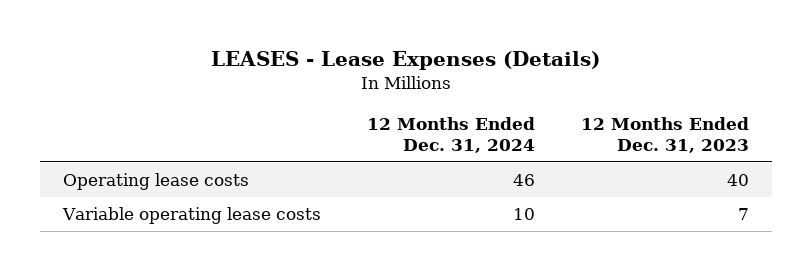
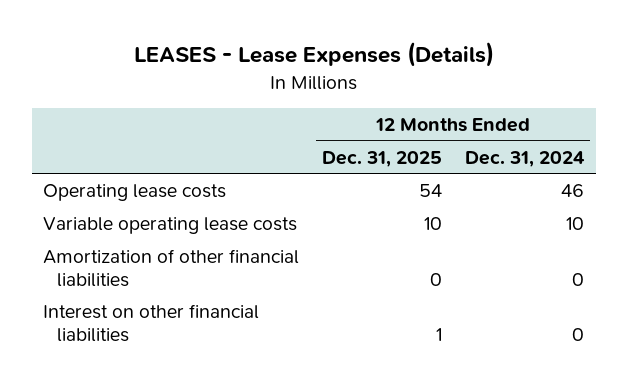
- | 12 Months Ended Dec. 31, 2024 | 12 Months Ended Dec. 31, 2023
+ | 12 Months Ended Dec. 31, 2025 | 12 Months Ended Dec. 31, 2024
+ Amortization of other financial liabilities | 0 | 0
+ Interest on other financial liabilities | 1 | 0

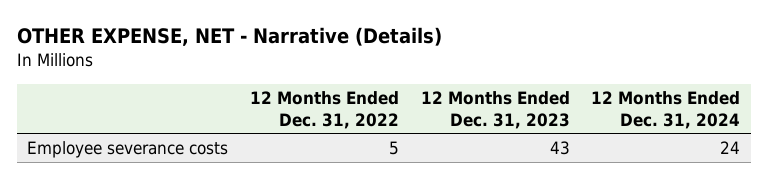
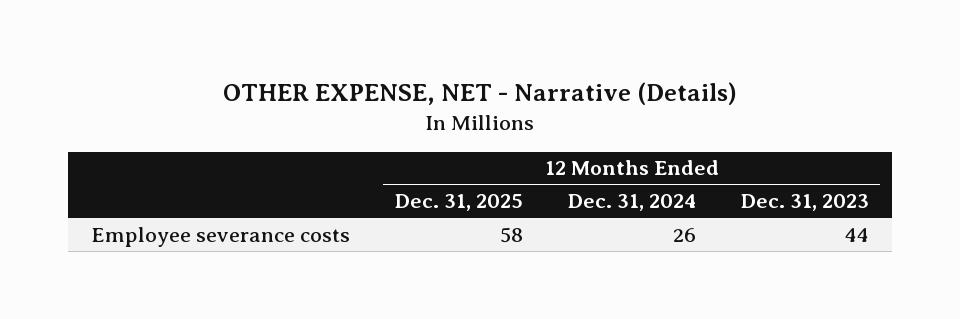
- | 12 Months Ended Dec. 31, 2022 | 12 Months Ended Dec. 31, 2023 | 12 Months Ended Dec. 31, 2024
+ | 12 Months Ended Dec. 31, 2025 | 12 Months Ended Dec. 31, 2024 | 12 Months Ended Dec. 31, 2023
- Employee severance costs | 5 | 43 | 24
+ Employee severance costs | 58 | 26 | 44

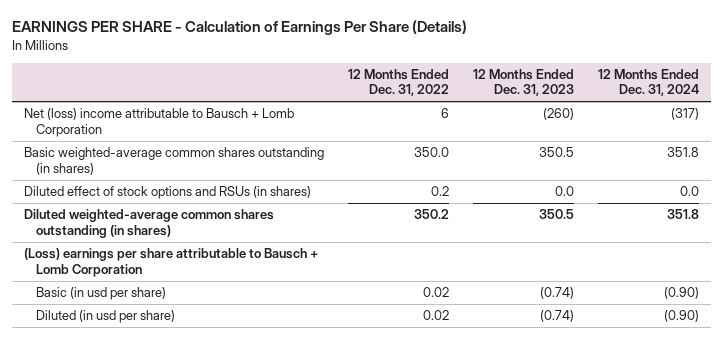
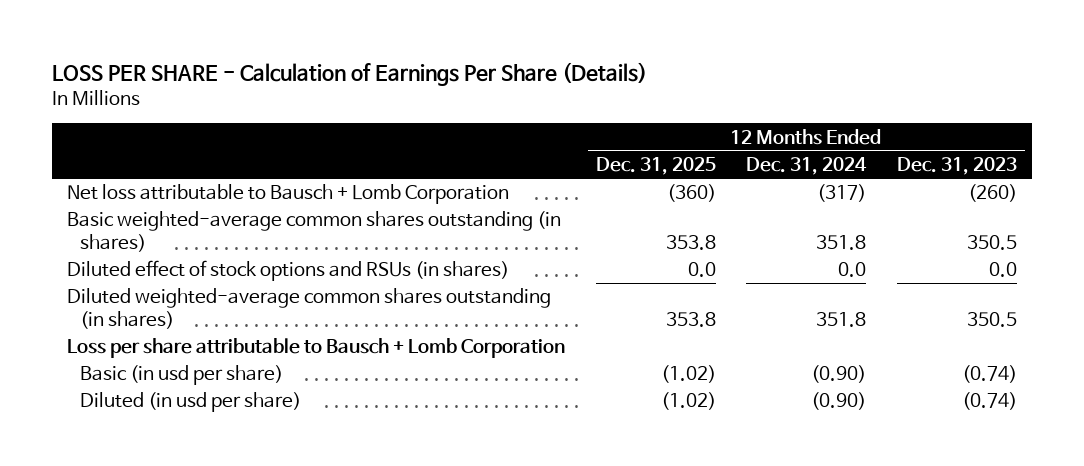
- EARNINGS PER SHARE - Calculation of Earnings Per Share (Details)
+ LOSS PER SHARE - Calculation of Earnings Per Share (Details)
- | 12 Months Ended Dec. 31, 2022 | 12 Months Ended Dec. 31, 2023 | 12 Months Ended Dec. 31, 2024
+ | 12 Months Ended Dec. 31, 2025 | 12 Months Ended Dec. 31, 2024 | 12 Months Ended Dec. 31, 2023
- Net (loss) income attributable to Bausch + Lomb Corporation | 6 | (260) | (317)
+ Net loss attributable to Bausch + Lomb Corporation | (360) | (317) | (260)
- (Loss) earnings per share attributable to Bausch + Lomb Corporation
+ Loss per share attributable to Bausch + Lomb Corporation

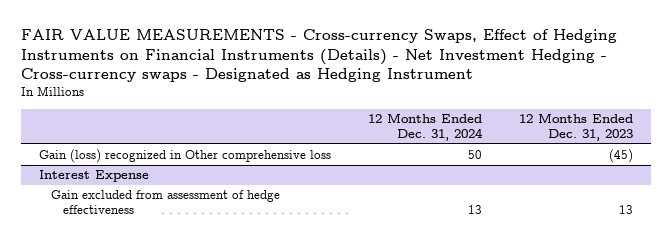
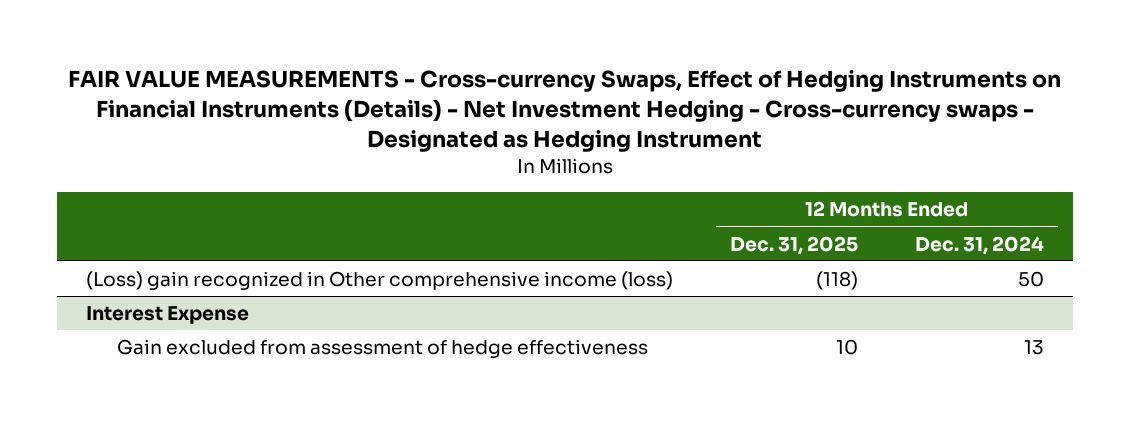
- | 12 Months Ended Dec. 31, 2024 | 12 Months Ended Dec. 31, 2023
+ | 12 Months Ended Dec. 31, 2025 | 12 Months Ended Dec. 31, 2024
- Gain (loss) recognized in Other comprehensive loss | 50 | (45)
+ (Loss) gain recognized in Other comprehensive income (loss) | (118) | 50

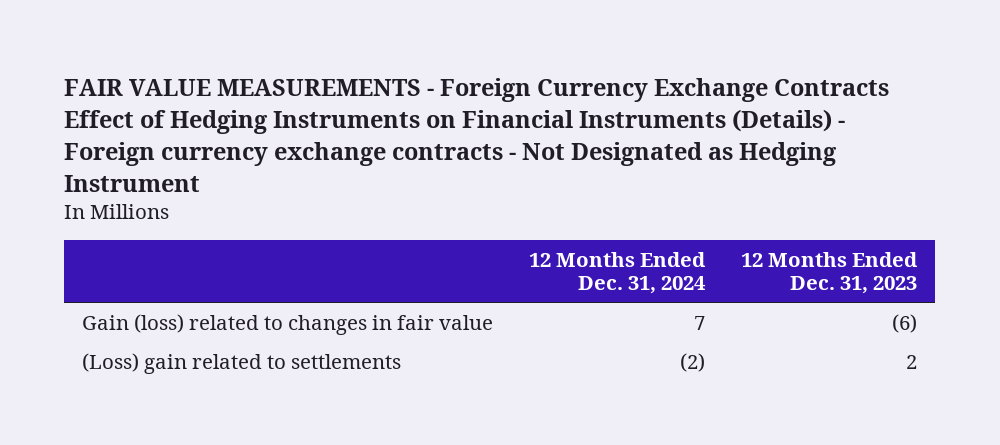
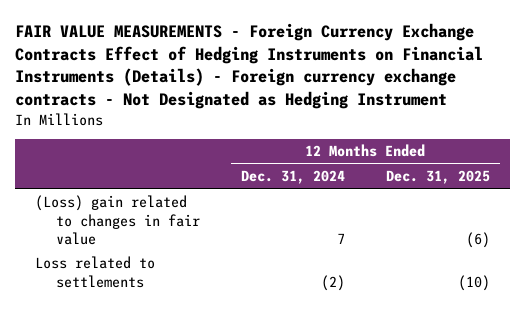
- | 12 Months Ended Dec. 31, 2024 | 12 Months Ended Dec. 31, 2023
+ | 12 Months Ended Dec. 31, 2024 | 12 Months Ended Dec. 31, 2025
- Gain (loss) related to changes in fair value | 7 | (6)
- (Loss) gain related to settlements | (2) | 2
+ (Loss) gain related to changes in fair value | 7 | (6)
+ Loss related to settlements | (2) | (10)

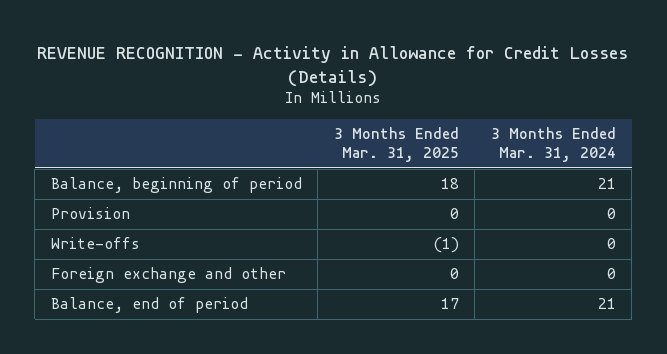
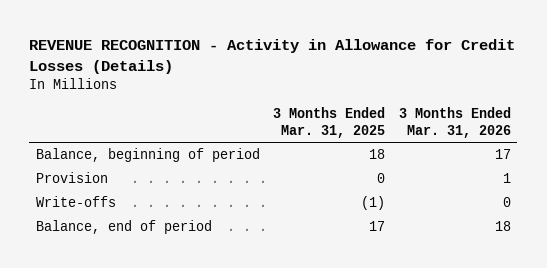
- | 3 Months Ended Mar. 31, 2025 | 3 Months Ended Mar. 31, 2024
+ | 3 Months Ended Mar. 31, 2025 | 3 Months Ended Mar. 31, 2026
- Foreign exchange and other | 0 | 0

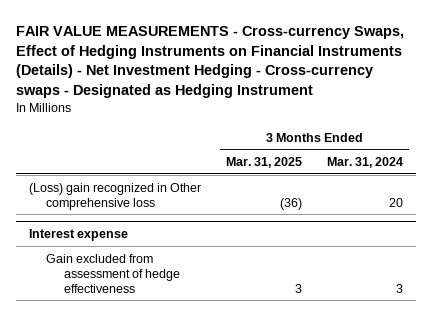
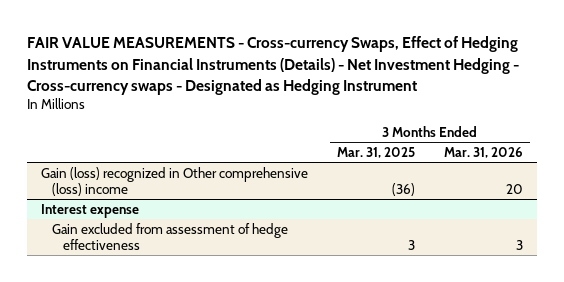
- | 3 Months Ended Mar. 31, 2025 | 3 Months Ended Mar. 31, 2024
+ | 3 Months Ended Mar. 31, 2025 | 3 Months Ended Mar. 31, 2026
- (Loss) gain recognized in Other comprehensive loss | (36) | 20
+ Gain (loss) recognized in Other comprehensive (loss) income | (36) | 20

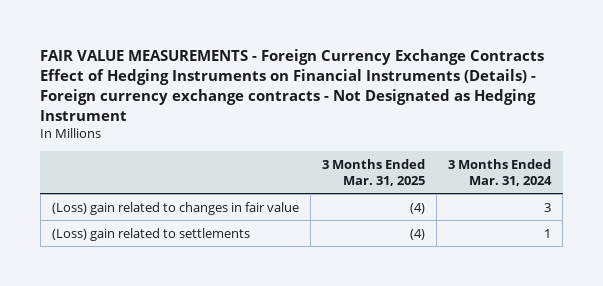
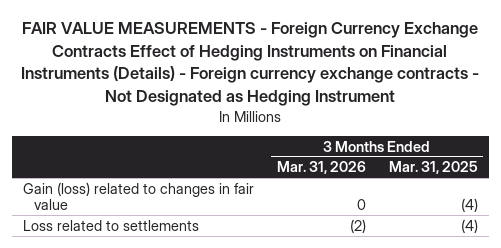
- | 3 Months Ended Mar. 31, 2025 | 3 Months Ended Mar. 31, 2024
+ | 3 Months Ended Mar. 31, 2026 | 3 Months Ended Mar. 31, 2025
- (Loss) gain related to changes in fair value | (4) | 3
- (Loss) gain related to settlements | (4) | 1
+ Gain (loss) related to changes in fair value | 0 | (4)
+ Loss related to settlements | (2) | (4)

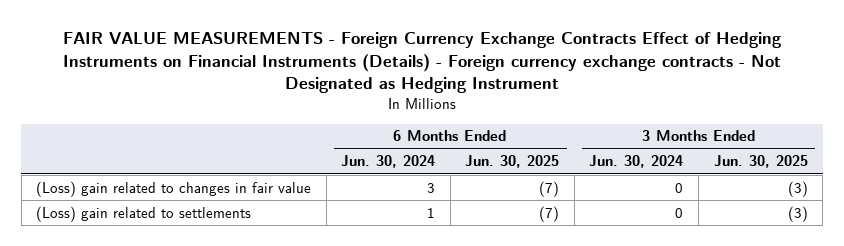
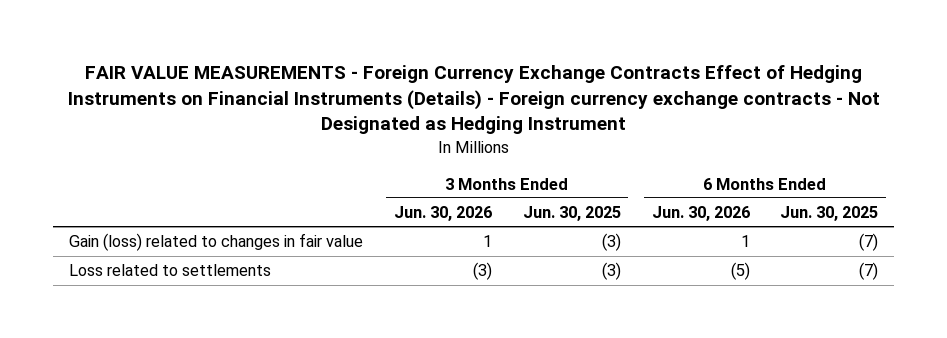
- | 6 Months Ended Jun. 30, 2024 | 6 Months Ended Jun. 30, 2025 | 3 Months Ended Jun. 30, 2024 | 3 Months Ended Jun. 30, 2025
+ | 3 Months Ended Jun. 30, 2026 | 3 Months Ended Jun. 30, 2025 | 6 Months Ended Jun. 30, 2026 | 6 Months Ended Jun. 30, 2025
- (Loss) gain related to changes in fair value | 3 | (7) | 0 | (3)
- (Loss) gain related to settlements | 1 | (7) | 0 | (3)
+ Gain (loss) related to changes in fair value | 1 | (3) | 1 | (7)
+ Loss related to settlements | (3) | (3) | (5) | (7)

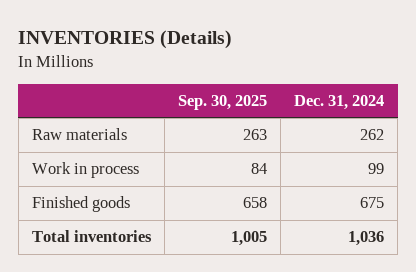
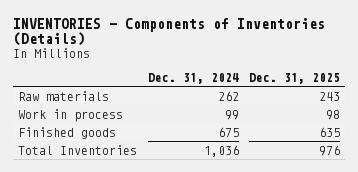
- INVENTORIES (Details)
+ INVENTORIES - Components of Inventories (Details)
- | Sep. 30, 2025 | Dec. 31, 2024
+ | Dec. 31, 2024 | Dec. 31, 2025
- Total inventories | 1,005 | 1,036
+ Total Inventories | 1,036 | 976

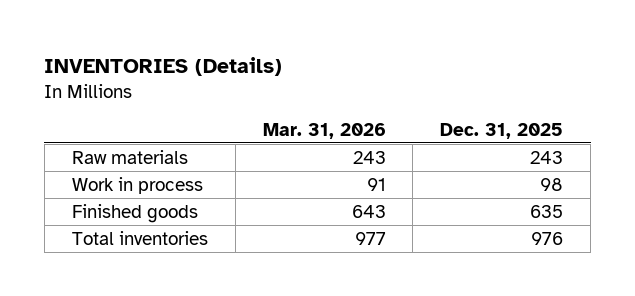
- INVENTORIES - Components of Inventories (Details)
+ INVENTORIES (Details)
- | Dec. 31, 2024 | Dec. 31, 2025
+ | Mar. 31, 2026 | Dec. 31, 2025
- Total Inventories | 1,036 | 976
+ Total inventories | 977 | 976

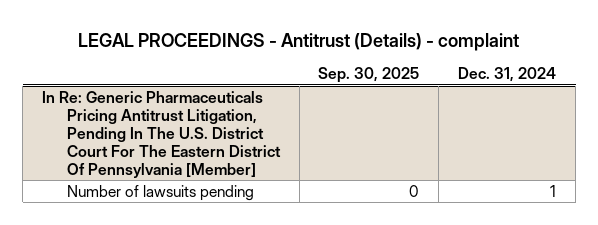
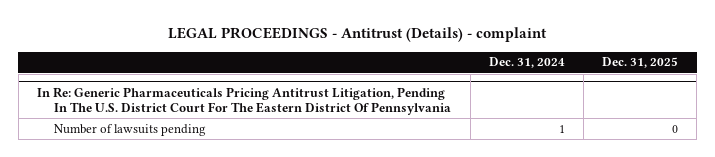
- | Sep. 30, 2025 | Dec. 31, 2024
+ | Dec. 31, 2024 | Dec. 31, 2025
- In Re: Generic Pharmaceuticals Pricing Antitrust Litigation, Pending In The U.S. District Court For The Eastern District Of Pennsylvania [Member]
+ In Re: Generic Pharmaceuticals Pricing Antitrust Litigation, Pending In The U.S. District Court For The Eastern District Of Pennsylvania

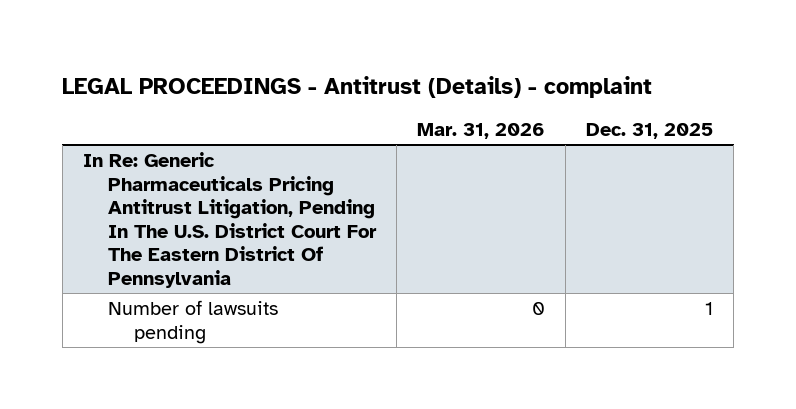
- | Dec. 31, 2024 | Dec. 31, 2025
+ | Mar. 31, 2026 | Dec. 31, 2025
@ In Re: Generic Pharmaceuticals Pricing Antitrust Litigation, Pending In The U.S. District Court For The Eastern District Of Pennsylvania
- Number of lawsuits pending | 1 | 0
+ Number of lawsuits pending | 0 | 1

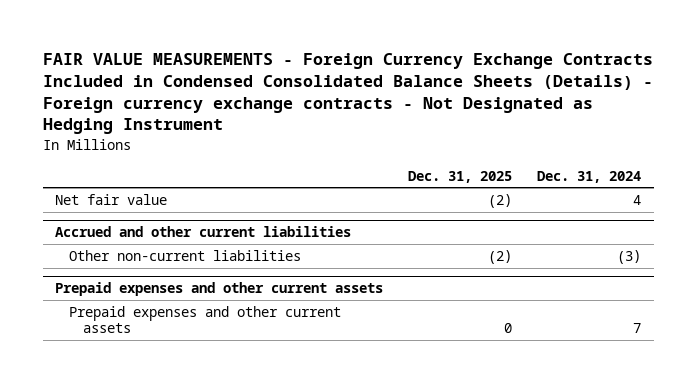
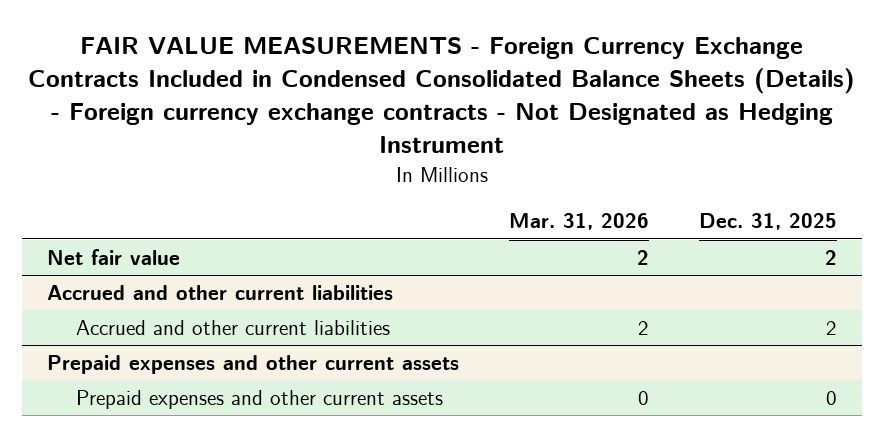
- | Dec. 31, 2025 | Dec. 31, 2024
+ | Mar. 31, 2026 | Dec. 31, 2025
- Net fair value | (2) | 4
+ Net fair value | 2 | 2
@ Accrued and other current liabilities
- Other non-current liabilities | (2) | (3)
+ Accrued and other current liabilities | 2 | 2

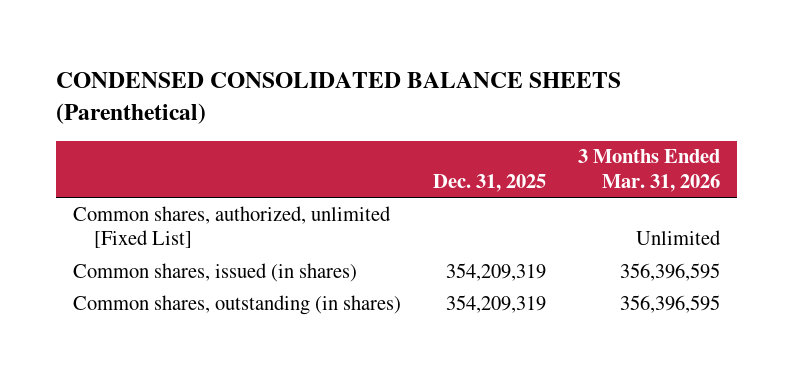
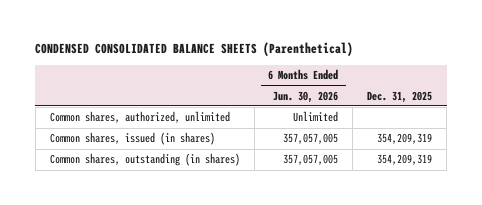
- | Dec. 31, 2025 | 3 Months Ended Mar. 31, 2026
+ | 6 Months Ended Jun. 30, 2026 | Dec. 31, 2025
- Common shares, authorized, unlimited [Fixed List] | | Unlimited
+ Common shares, authorized, unlimited | Unlimited |

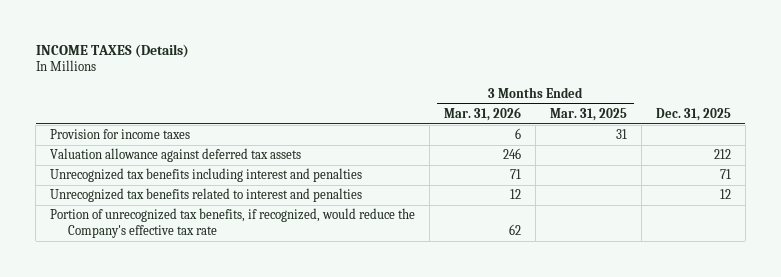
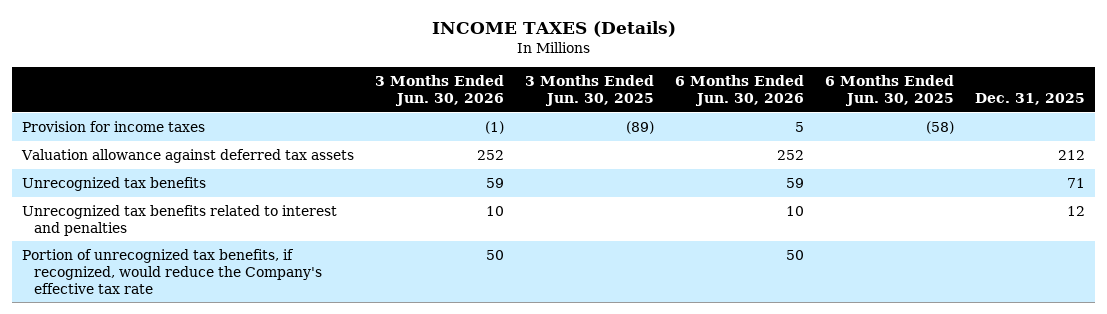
- | 3 Months Ended Mar. 31, 2026 | 3 Months Ended Mar. 31, 2025 | Dec. 31, 2025
+ | 3 Months Ended Jun. 30, 2026 | 3 Months Ended Jun. 30, 2025 | 6 Months Ended Jun. 30, 2026 | 6 Months Ended Jun. 30, 2025 | Dec. 31, 2025
- Unrecognized tax benefits including interest and penalties | 71 | | 71
+ Unrecognized tax benefits | 59 | | 59 | | 71

